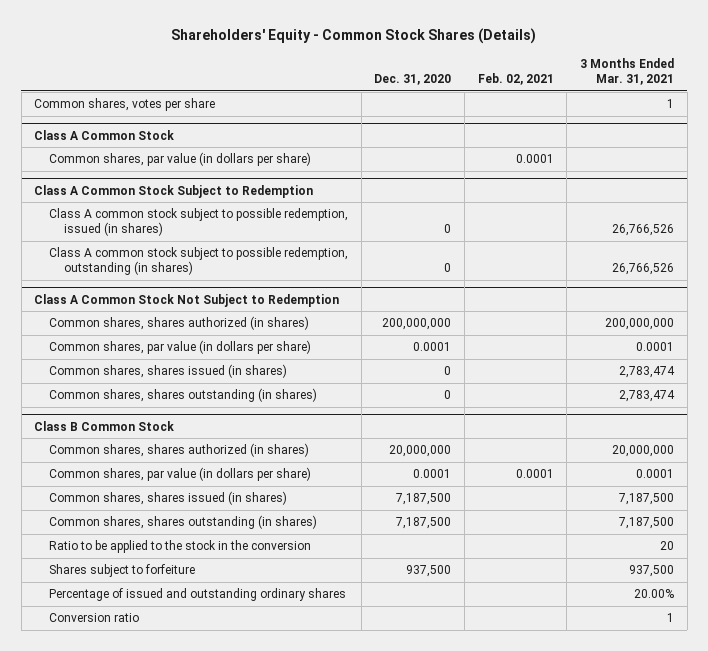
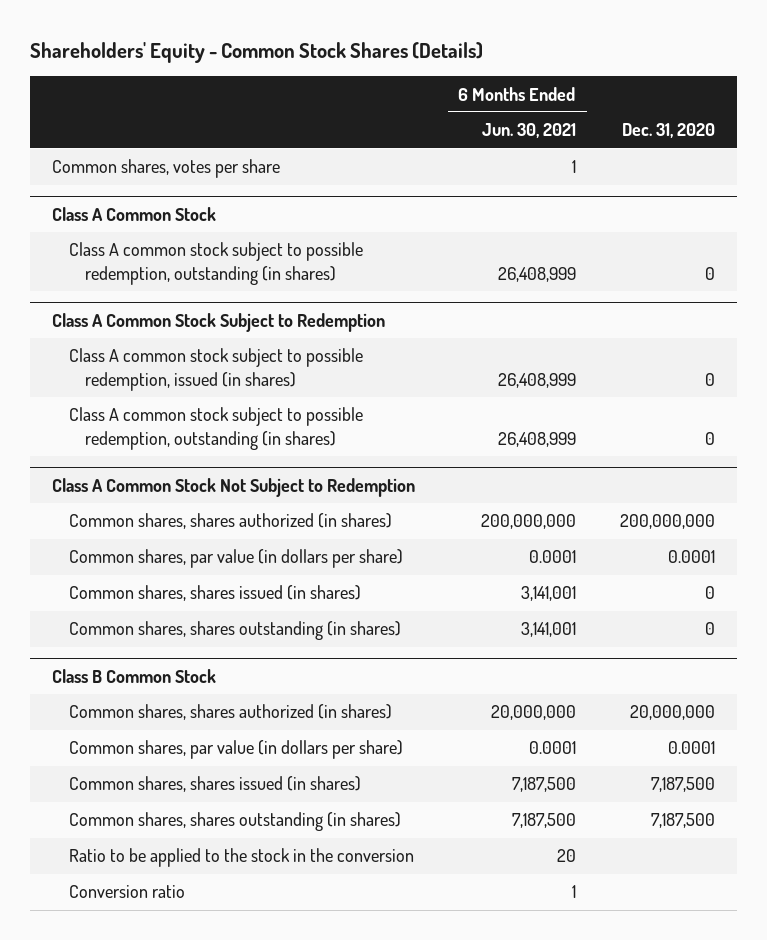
- | Dec. 31, 2020 | Feb. 02, 2021 | 3 Months Ended Mar. 31, 2021
+ | 6 Months Ended Jun. 30, 2021 | Dec. 31, 2020
@ Class A Common Stock
- Common shares, par value (in dollars per share) | | 0.0001 |
+ Class A common stock subject to possible redemption, outstanding (in shares) | 26,408,999 | 0
@ Class B Common Stock
- Shares subject to forfeiture | 937,500 | | 937,500
- Percentage of issued and outstanding ordinary shares | | | 20.00%

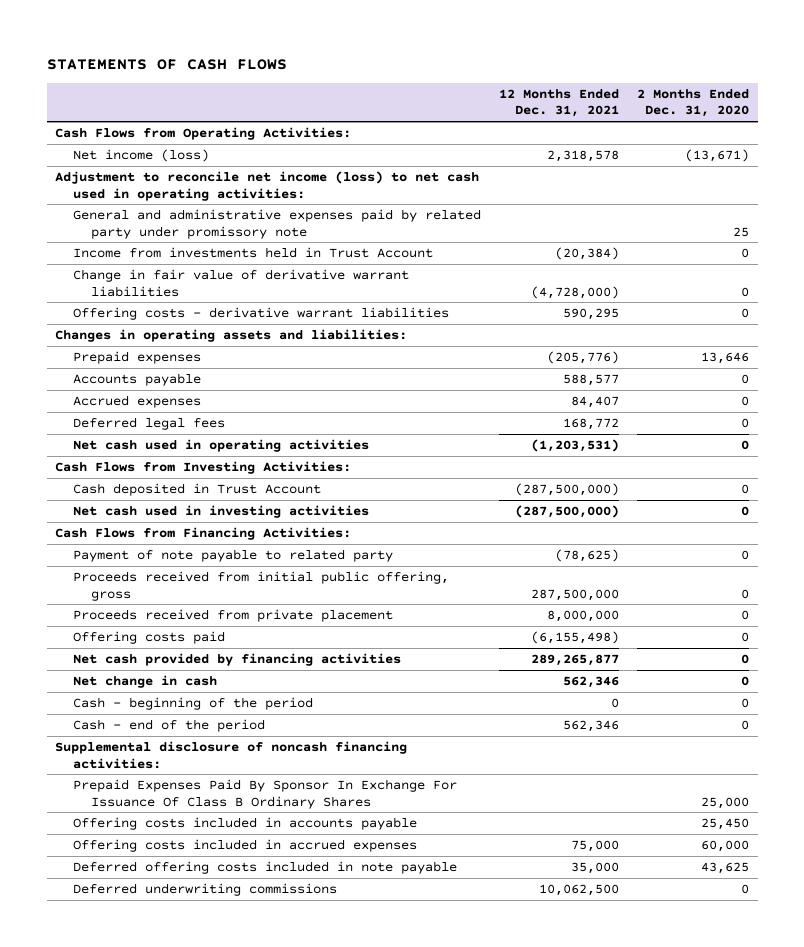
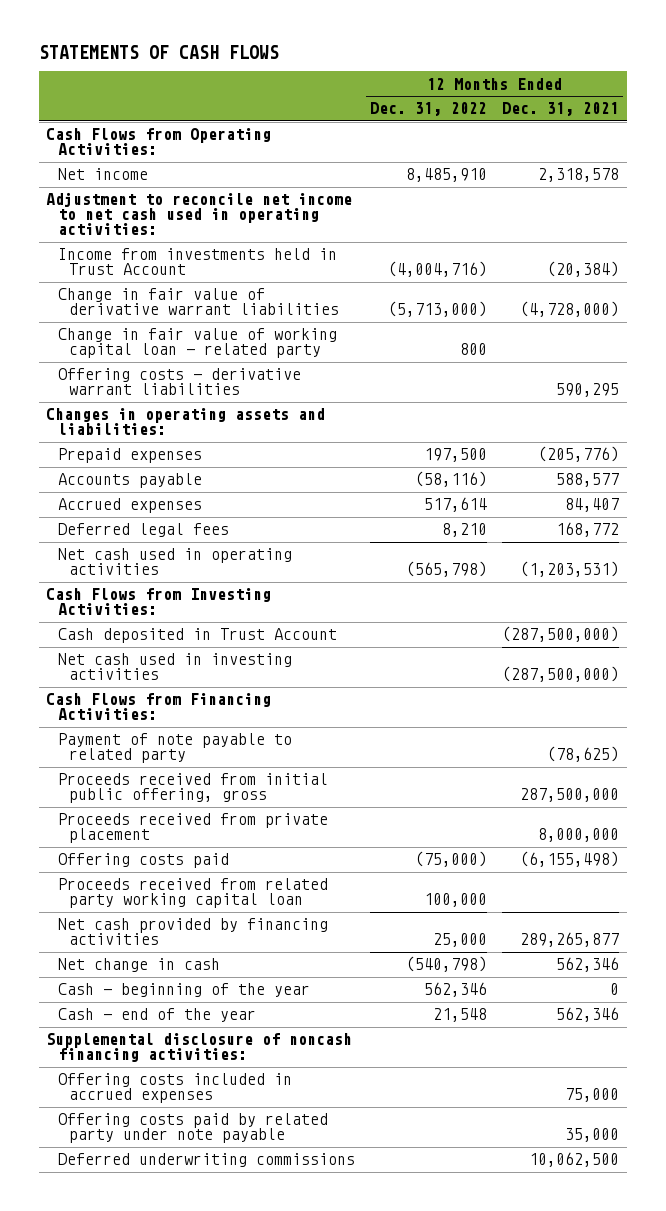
- | 12 Months Ended Dec. 31, 2021 | 2 Months Ended Dec. 31, 2020
+ | 12 Months Ended Dec. 31, 2022 | 12 Months Ended Dec. 31, 2021
- Net income (loss) | 2,318,578 | (13,671)
- Adjustment to reconcile net income (loss) to net cash used in operating activities:
- General and administrative expenses paid by related party under promissory note | | 25
+ Net income | 8,485,910 | 2,318,578
+ Adjustment to reconcile net income to net cash used in operating activities:
+ Change in fair value of working capital loan - related party | 800 |
+ Proceeds received from related party working capital loan | 100,000 |
- Cash - beginning of the period | 0 | 0
- Cash - end of the period | 562,346 | 0
+ Cash - beginning of the year | 562,346 | 0
+ Cash - end of the year | 21,548 | 562,346
- Prepaid Expenses Paid By Sponsor In Exchange For Issuance Of Class B Ordinary Shares | | 25,000
- Offering costs included in accounts payable | | 25,450
- Deferred offering costs included in note payable | 35,000 | 43,625
+ Offering costs paid by related party under note payable | | 35,000

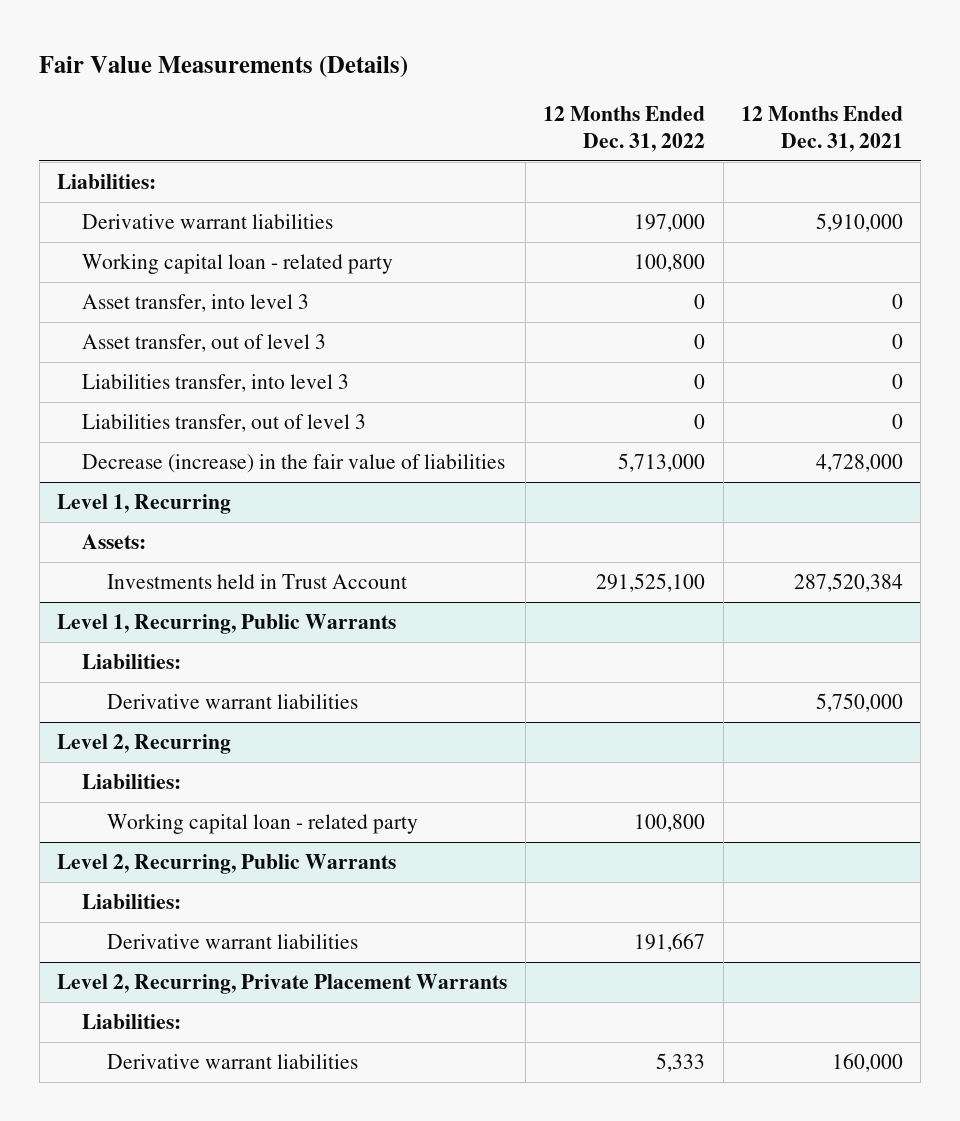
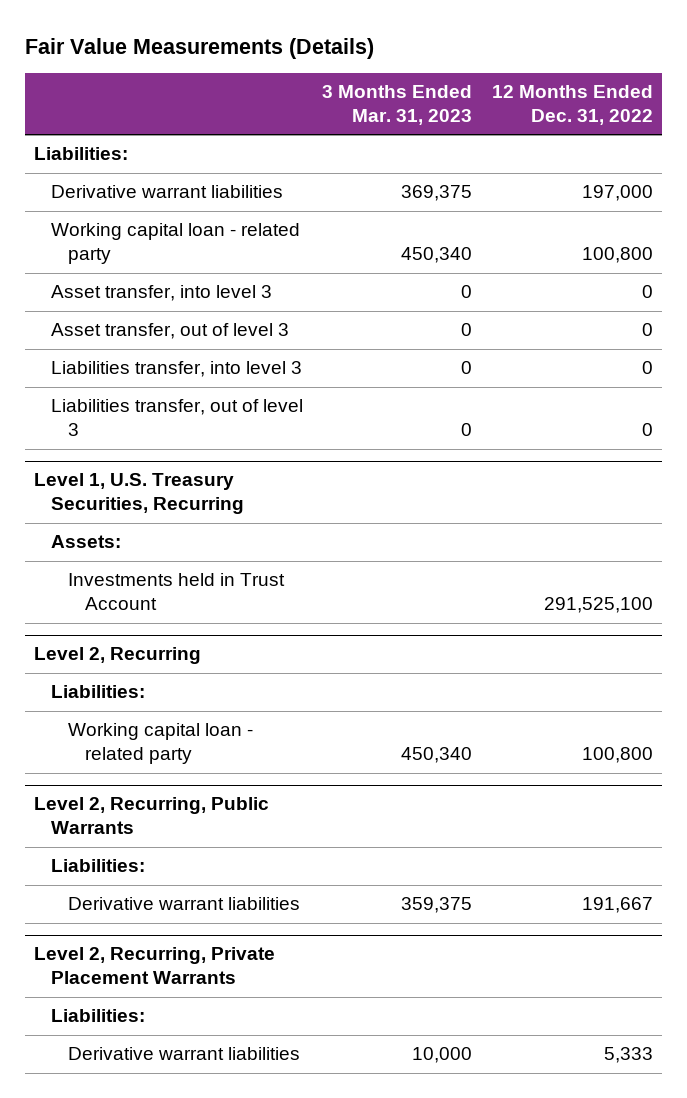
- | 12 Months Ended Dec. 31, 2022 | 12 Months Ended Dec. 31, 2021
+ | 3 Months Ended Mar. 31, 2023 | 12 Months Ended Dec. 31, 2022
- Decrease (increase) in the fair value of liabilities | 5,713,000 | 4,728,000
- Level 1, Recurring
+ Level 1, U.S. Treasury Securities, Recurring
- Level 1, Recurring, Public Warrants
- Liabilities:
- Derivative warrant liabilities | | 5,750,000

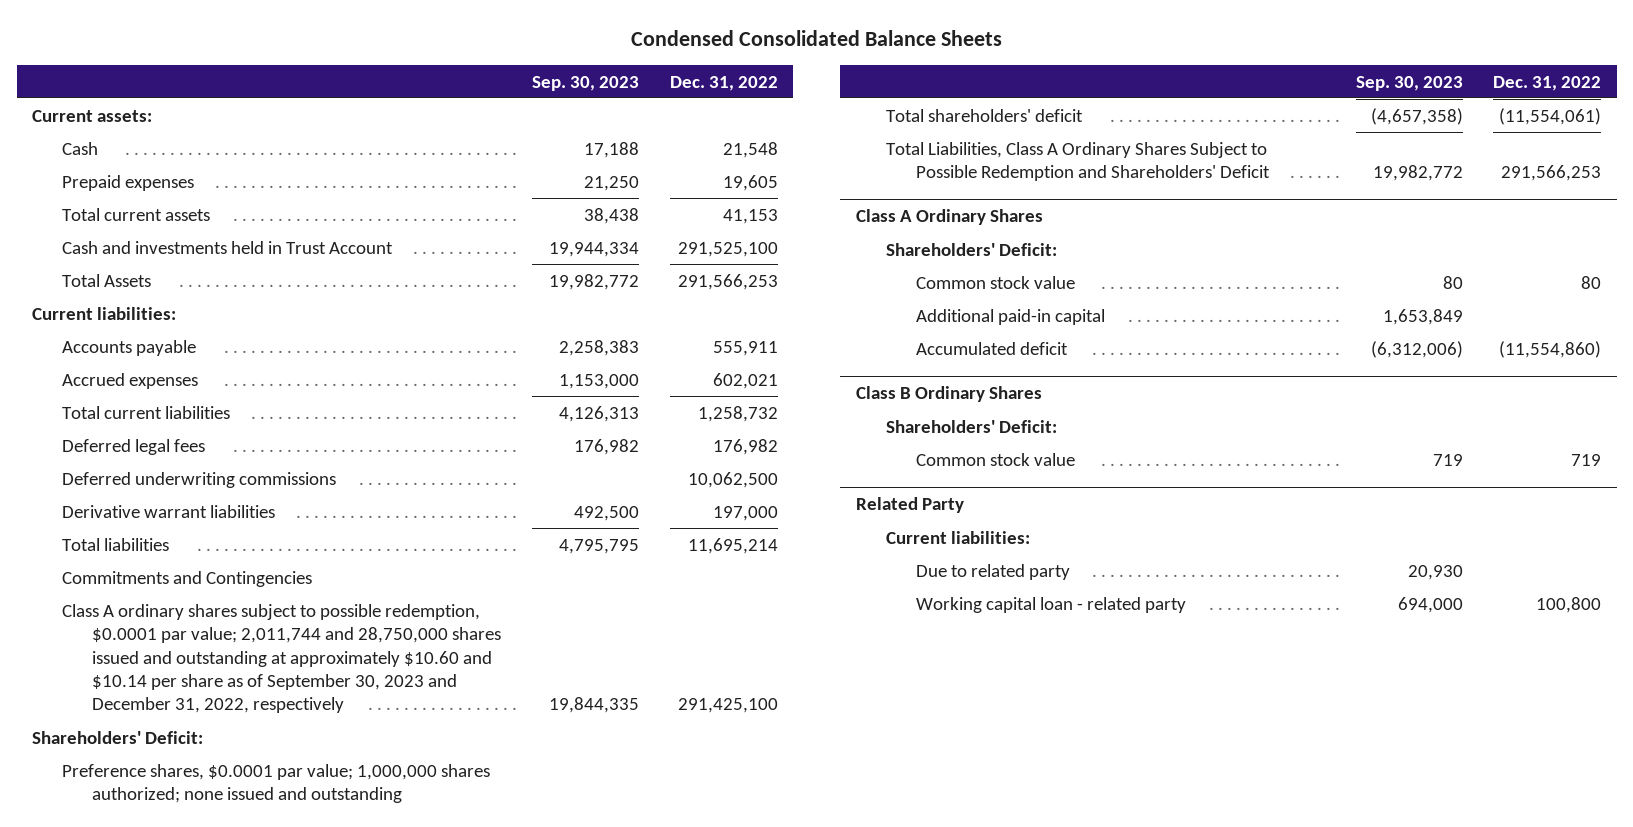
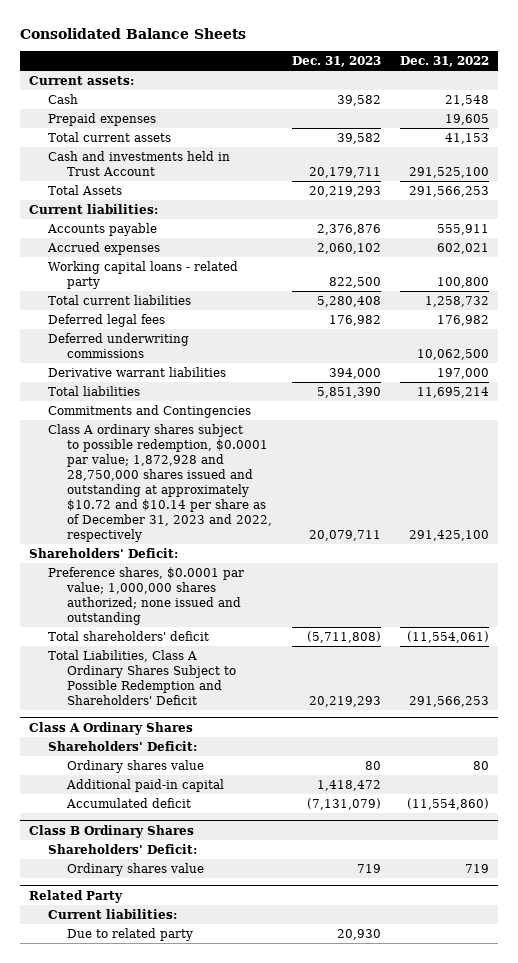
- Condensed Consolidated Balance Sheets
+ Consolidated Balance Sheets
- | Sep. 30, 2023 | Dec. 31, 2022
+ | Dec. 31, 2023 | Dec. 31, 2022
+ Working capital loans - related party | 822,500 | 100,800
- Class A ordinary shares subject to possible redemption, $0.0001 par value; 2,011,744 and 28,750,000 shares issued and outstanding at approximately $10.60 and $10.14 per share as of September 30, 2023 and December 31, 2022, respectively | 19,844,335 | 291,425,100
+ Class A ordinary shares subject to possible redemption, $0.0001 par value; 1,872,928 and 28,750,000 shares issued and outstanding at approximately $10.72 and $10.14 per share as of December 31, 2023 and 2022, respectively | 20,079,711 | 291,425,100
@ Class A Ordinary Shares
- Common stock value | 80 | 80
+ Ordinary shares value | 80 | 80
@ Class B Ordinary Shares
- Common stock value | 719 | 719
+ Ordinary shares value | 719 | 719
@ Related Party
- Working capital loan - related party | 694,000 | 100,800

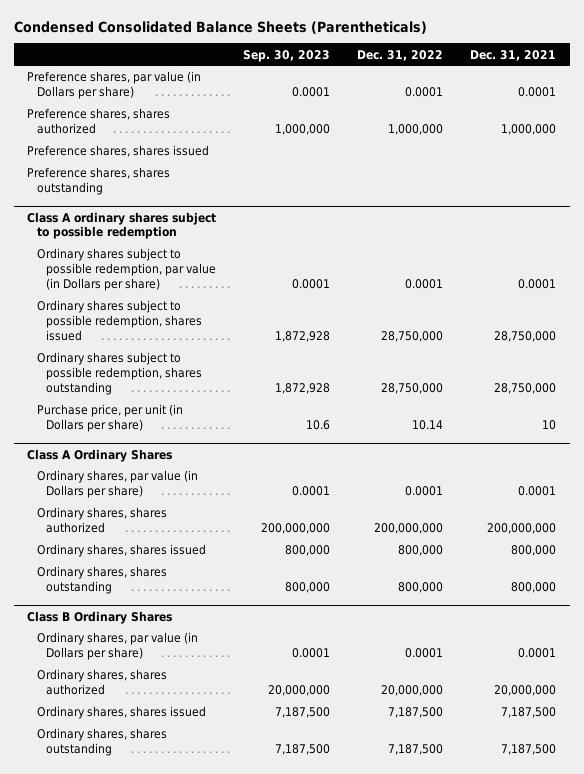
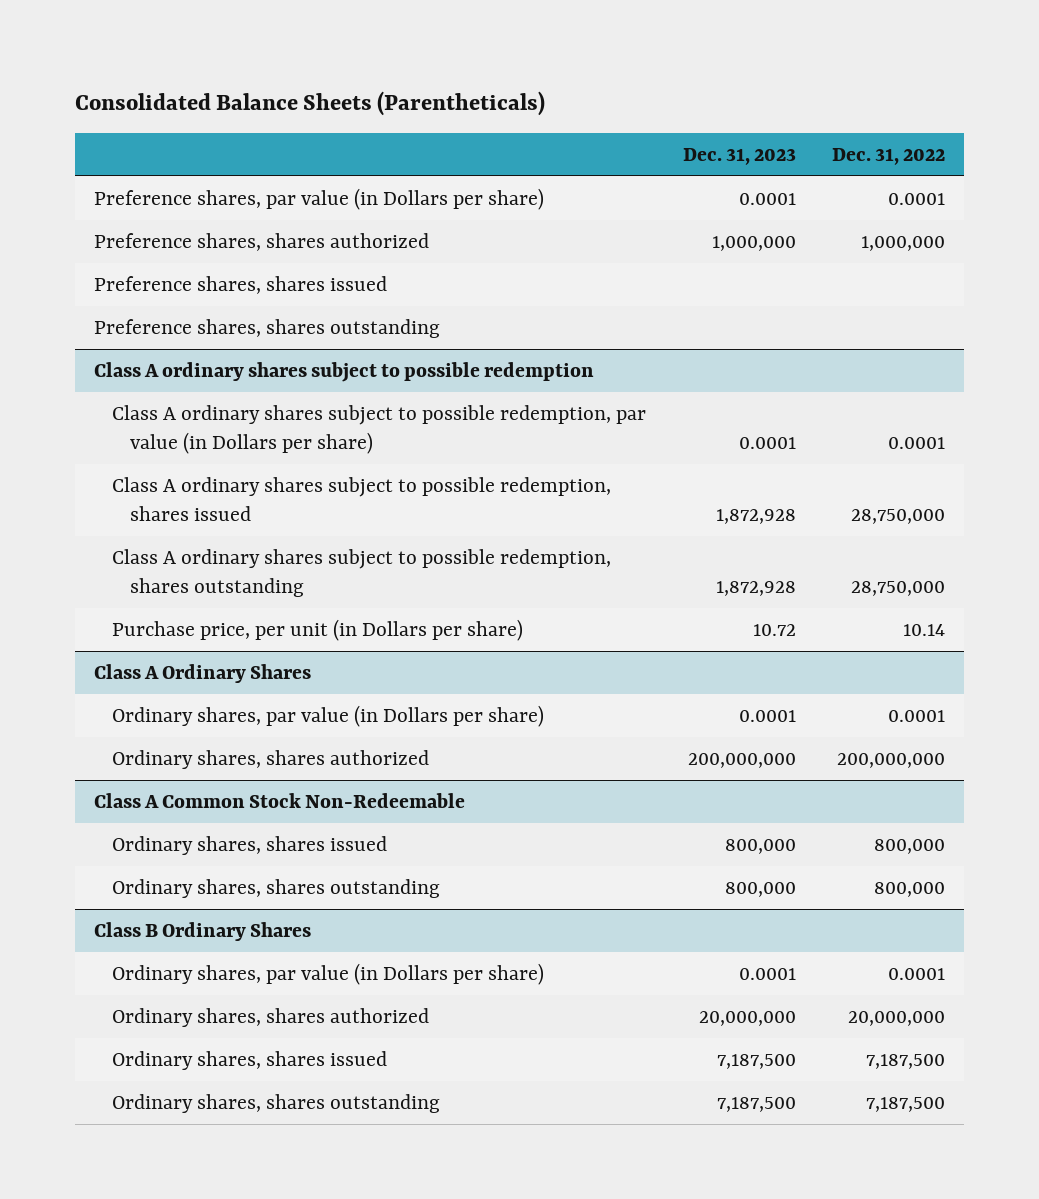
- Condensed Consolidated Balance Sheets (Parentheticals)
+ Consolidated Balance Sheets (Parentheticals)
- | Sep. 30, 2023 | Dec. 31, 2022 | Dec. 31, 2021
+ | Dec. 31, 2023 | Dec. 31, 2022
@ Class A ordinary shares subject to possible redemption
- Ordinary shares subject to possible redemption, par value (in Dollars per share) | 0.0001 | 0.0001 | 0.0001
- Ordinary shares subject to possible redemption, shares issued | 1,872,928 | 28,750,000 | 28,750,000
- Ordinary shares subject to possible redemption, shares outstanding | 1,872,928 | 28,750,000 | 28,750,000
+ Class A ordinary shares subject to possible redemption, par value (in Dollars per share) | 0.0001 | 0.0001
+ Class A ordinary shares subject to possible redemption, shares issued | 1,872,928 | 28,750,000
+ Class A ordinary shares subject to possible redemption, shares outstanding | 1,872,928 | 28,750,000
+ Class A Common Stock Non-Redeemable

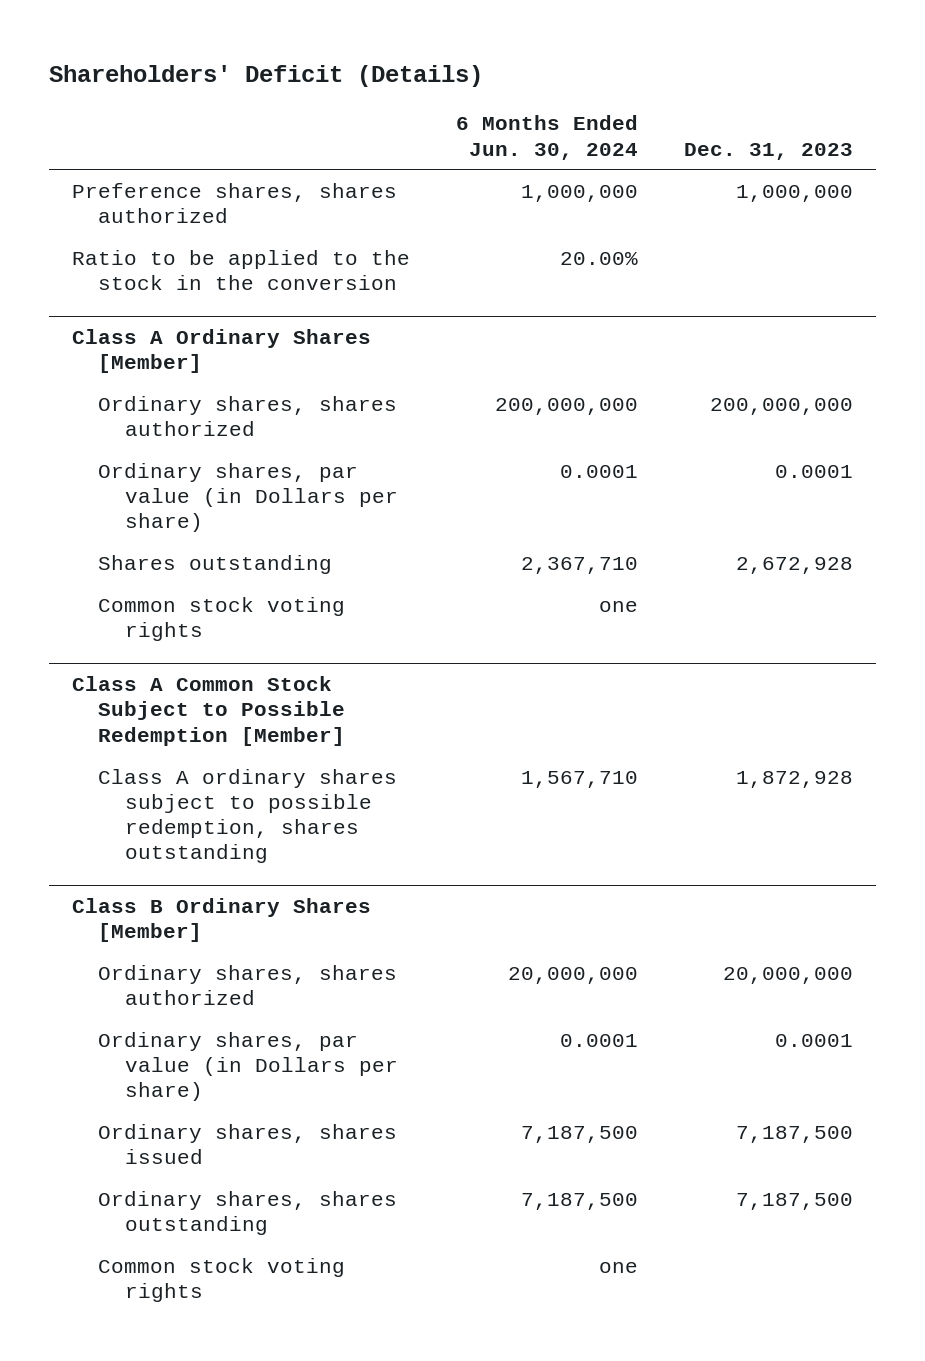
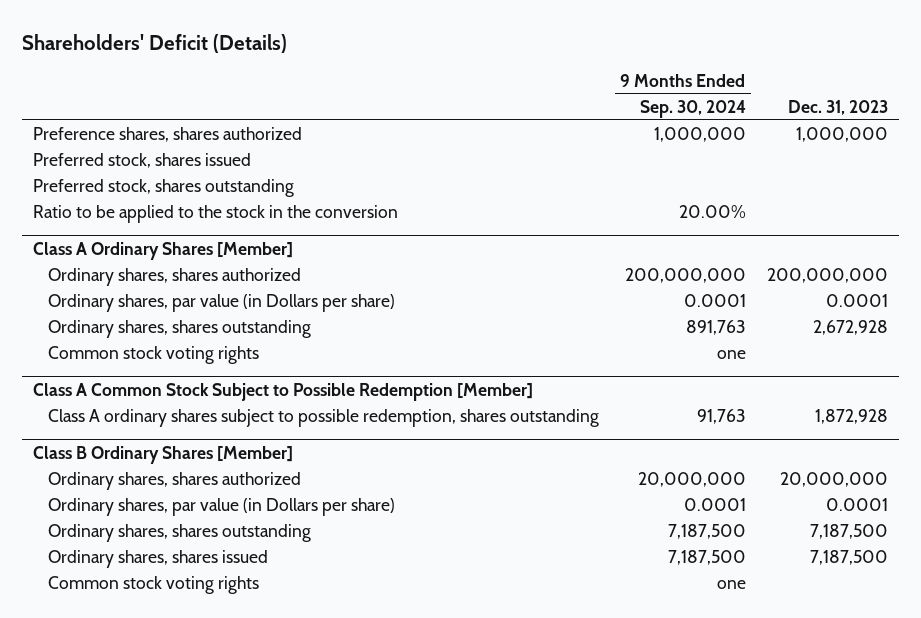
- | 6 Months Ended Jun. 30, 2024 | Dec. 31, 2023
+ | 9 Months Ended Sep. 30, 2024 | Dec. 31, 2023
+ Preferred stock, shares issued
+ Preferred stock, shares outstanding
@ Class A Ordinary Shares [Member]
- Shares outstanding | 2,367,710 | 2,672,928
+ Ordinary shares, shares outstanding | 891,763 | 2,672,928
@ Class B Ordinary Shares [Member]
moved down: Ordinary shares, shares issued | 7,187,500 | 7,187,500

